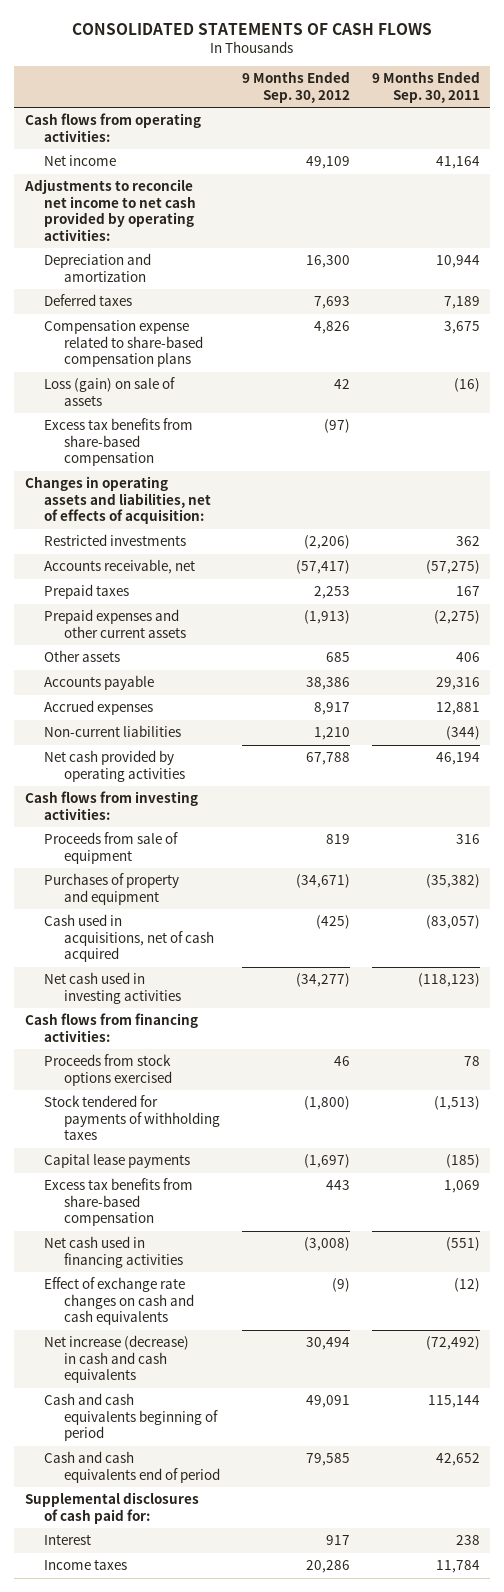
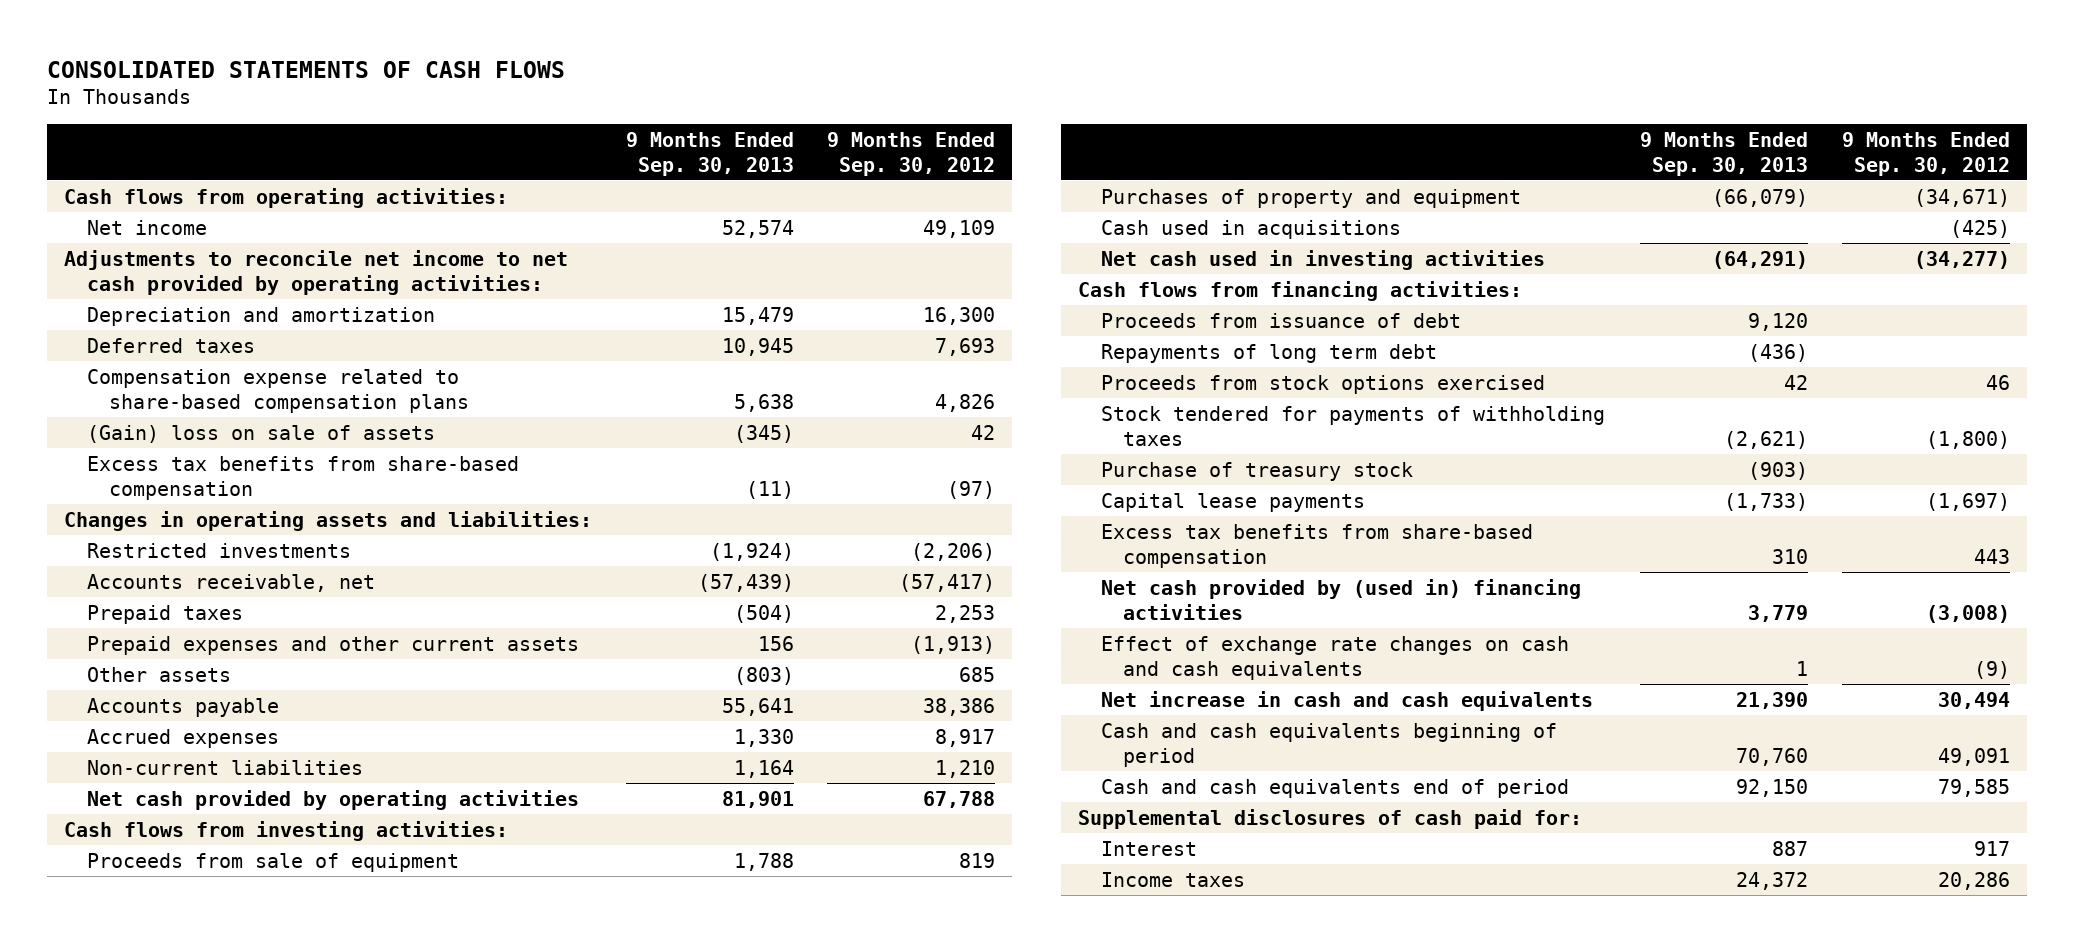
- | 9 Months Ended Sep. 30, 2012 | 9 Months Ended Sep. 30, 2011
+ | 9 Months Ended Sep. 30, 2013 | 9 Months Ended Sep. 30, 2012
- Loss (gain) on sale of assets | 42 | (16)
+ (Gain) loss on sale of assets | (345) | 42
- Changes in operating assets and liabilities, net of effects of acquisition:
+ Changes in operating assets and liabilities:
- Cash used in acquisitions, net of cash acquired | (425) | (83,057)
+ Cash used in acquisitions | | (425)
+ Proceeds from issuance of debt | 9,120 |
+ Repayments of long term debt | (436) |
+ Purchase of treasury stock | (903) |
- Net cash used in financing activities | (3,008) | (551)
+ Net cash provided by (used in) financing activities | 3,779 | (3,008)
- Net increase (decrease) in cash and cash equivalents | 30,494 | (72,492)
+ Net increase in cash and cash equivalents | 21,390 | 30,494

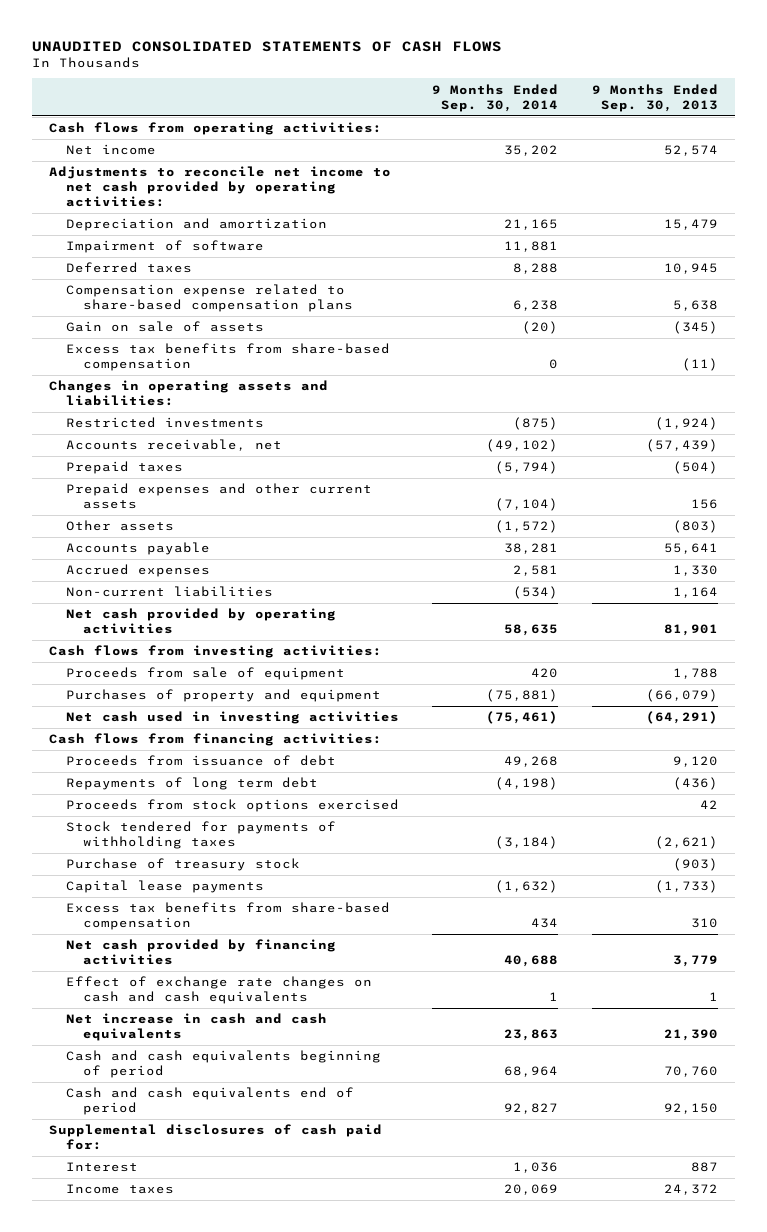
- CONSOLIDATED STATEMENTS OF CASH FLOWS
+ UNAUDITED CONSOLIDATED STATEMENTS OF CASH FLOWS
- | 9 Months Ended Sep. 30, 2013 | 9 Months Ended Sep. 30, 2012
+ | 9 Months Ended Sep. 30, 2014 | 9 Months Ended Sep. 30, 2013
+ Impairment of software | 11,881 |
- (Gain) loss on sale of assets | (345) | 42
+ Gain on sale of assets | (20) | (345)
- Cash used in acquisitions | | (425)
- Net cash provided by (used in) financing activities | 3,779 | (3,008)
+ Net cash provided by financing activities | 40,688 | 3,779

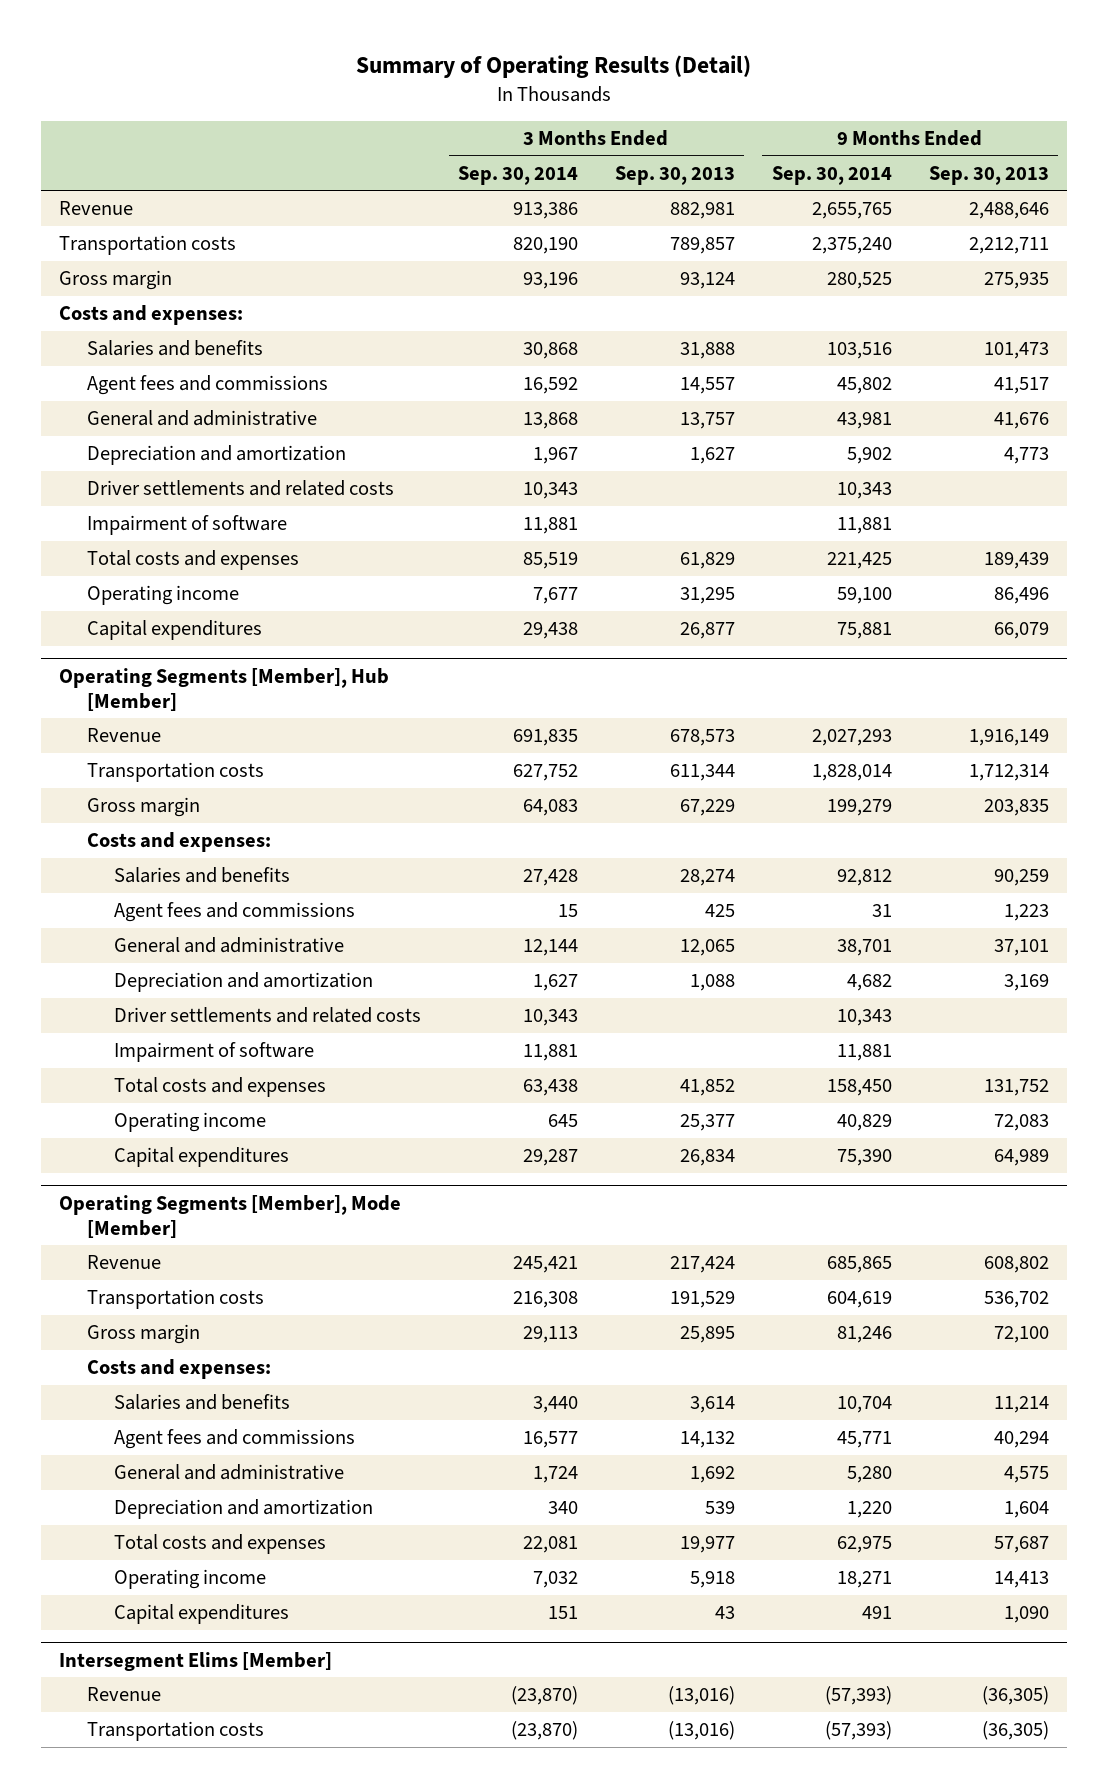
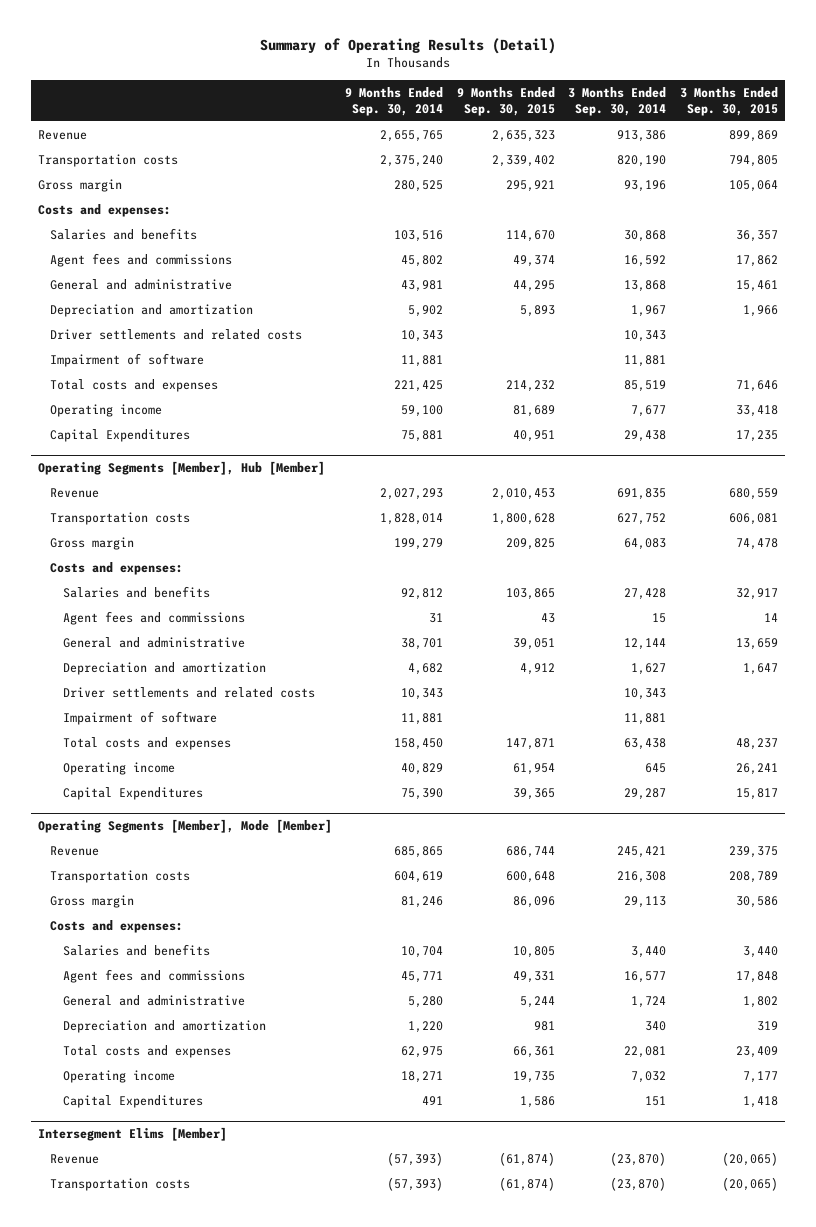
- | 3 Months Ended Sep. 30, 2014 | 3 Months Ended Sep. 30, 2013 | 9 Months Ended Sep. 30, 2014 | 9 Months Ended Sep. 30, 2013
+ | 9 Months Ended Sep. 30, 2014 | 9 Months Ended Sep. 30, 2015 | 3 Months Ended Sep. 30, 2014 | 3 Months Ended Sep. 30, 2015
- Capital expenditures | 29,438 | 26,877 | 75,881 | 66,079
+ Capital Expenditures | 75,881 | 40,951 | 29,438 | 17,235
@ Operating Segments [Member], Hub [Member]
- Capital expenditures | 29,287 | 26,834 | 75,390 | 64,989
+ Capital Expenditures | 75,390 | 39,365 | 29,287 | 15,817
@ Operating Segments [Member], Mode [Member]
- Capital expenditures | 151 | 43 | 491 | 1,090
+ Capital Expenditures | 491 | 1,586 | 151 | 1,418

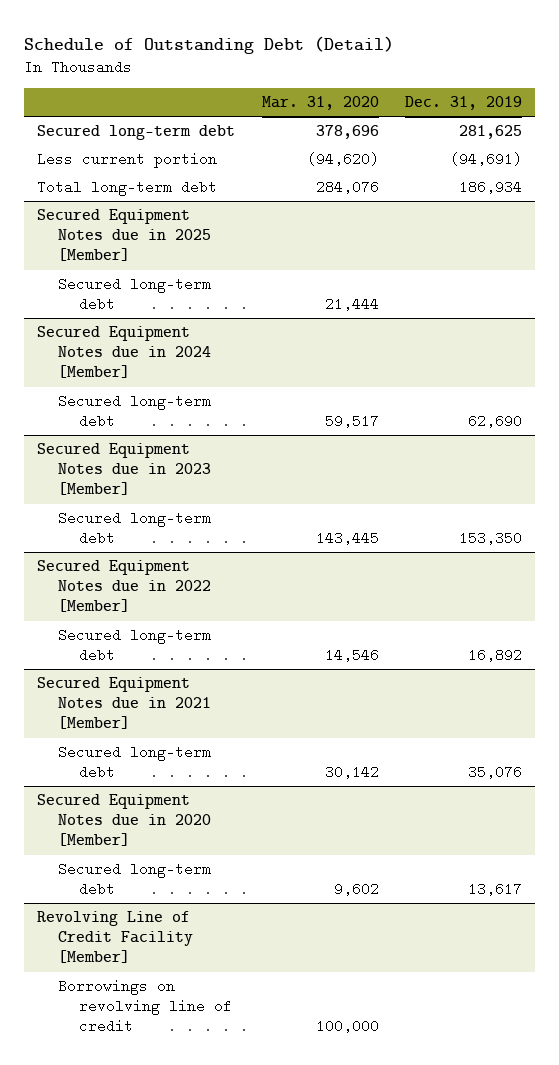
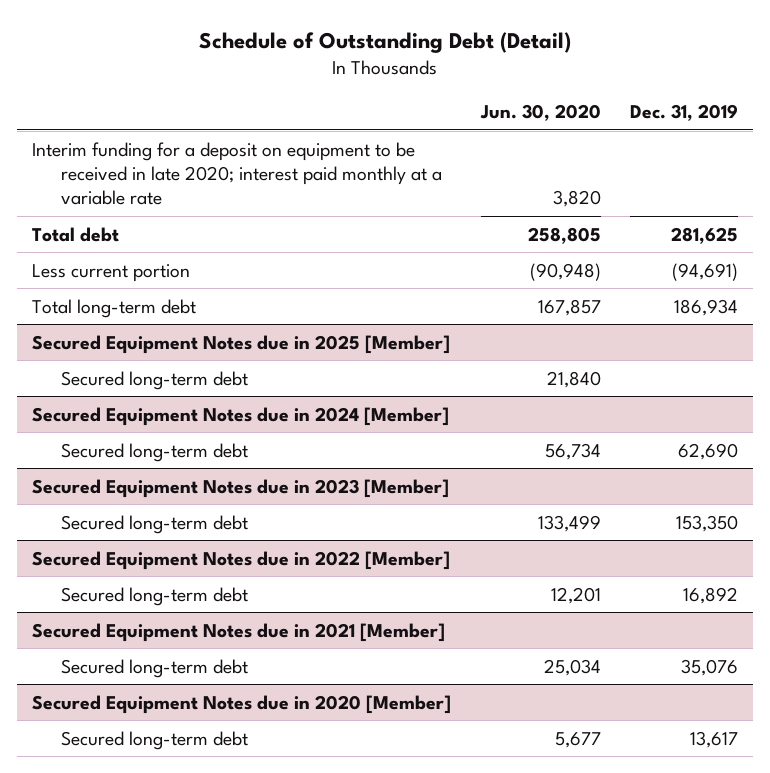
- | Mar. 31, 2020 | Dec. 31, 2019
+ | Jun. 30, 2020 | Dec. 31, 2019
- Secured long-term debt | 378,696 | 281,625
+ Interim funding for a deposit on equipment to be received in late 2020; interest paid monthly at a variable rate | 3,820 |
+ Total debt | 258,805 | 281,625
- Revolving Line of Credit Facility [Member]
- Borrowings on revolving line of credit | 100,000 |

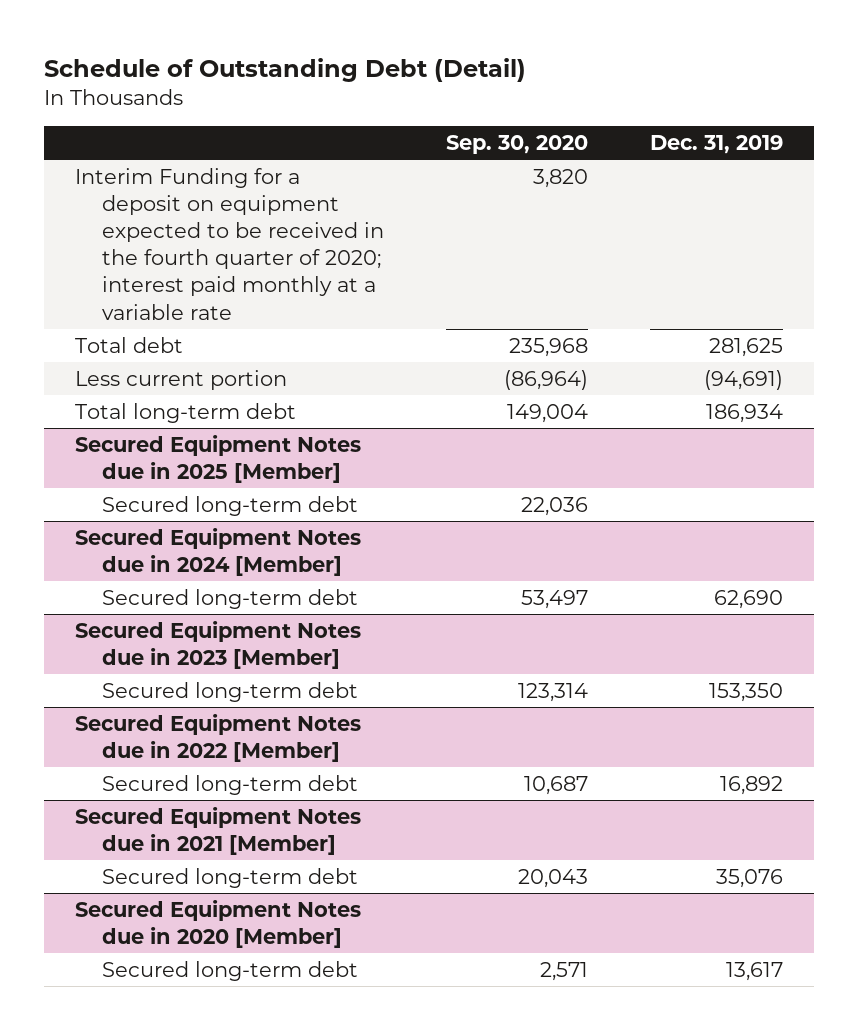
- | Jun. 30, 2020 | Dec. 31, 2019
+ | Sep. 30, 2020 | Dec. 31, 2019
- Interim funding for a deposit on equipment to be received in late 2020; interest paid monthly at a variable rate | 3,820 |
+ Interim Funding for a deposit on equipment expected to be received in the fourth quarter of 2020; interest paid monthly at a variable rate | 3,820 |

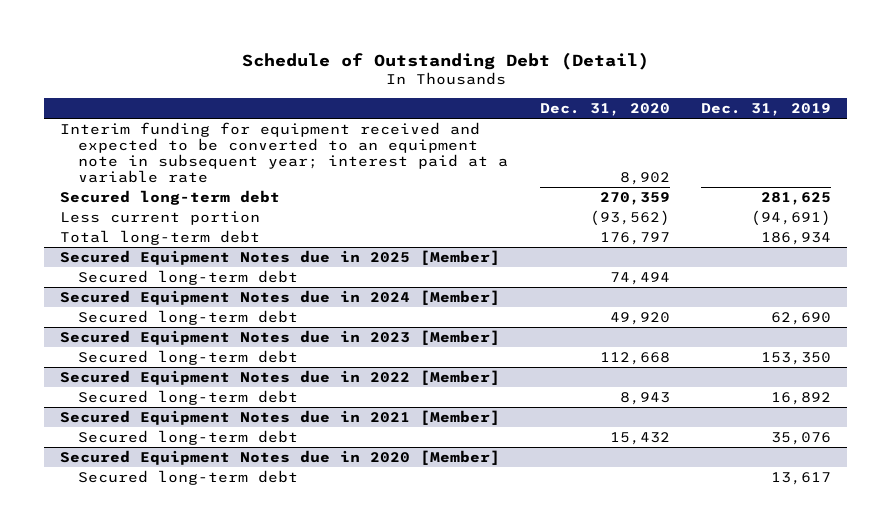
- | Sep. 30, 2020 | Dec. 31, 2019
+ | Dec. 31, 2020 | Dec. 31, 2019
- Interim Funding for a deposit on equipment expected to be received in the fourth quarter of 2020; interest paid monthly at a variable rate | 3,820 |
- Total debt | 235,968 | 281,625
+ Interim funding for equipment received and expected to be converted to an equipment note in subsequent year; interest paid at a variable rate | 8,902 |
+ Secured long-term debt | 270,359 | 281,625

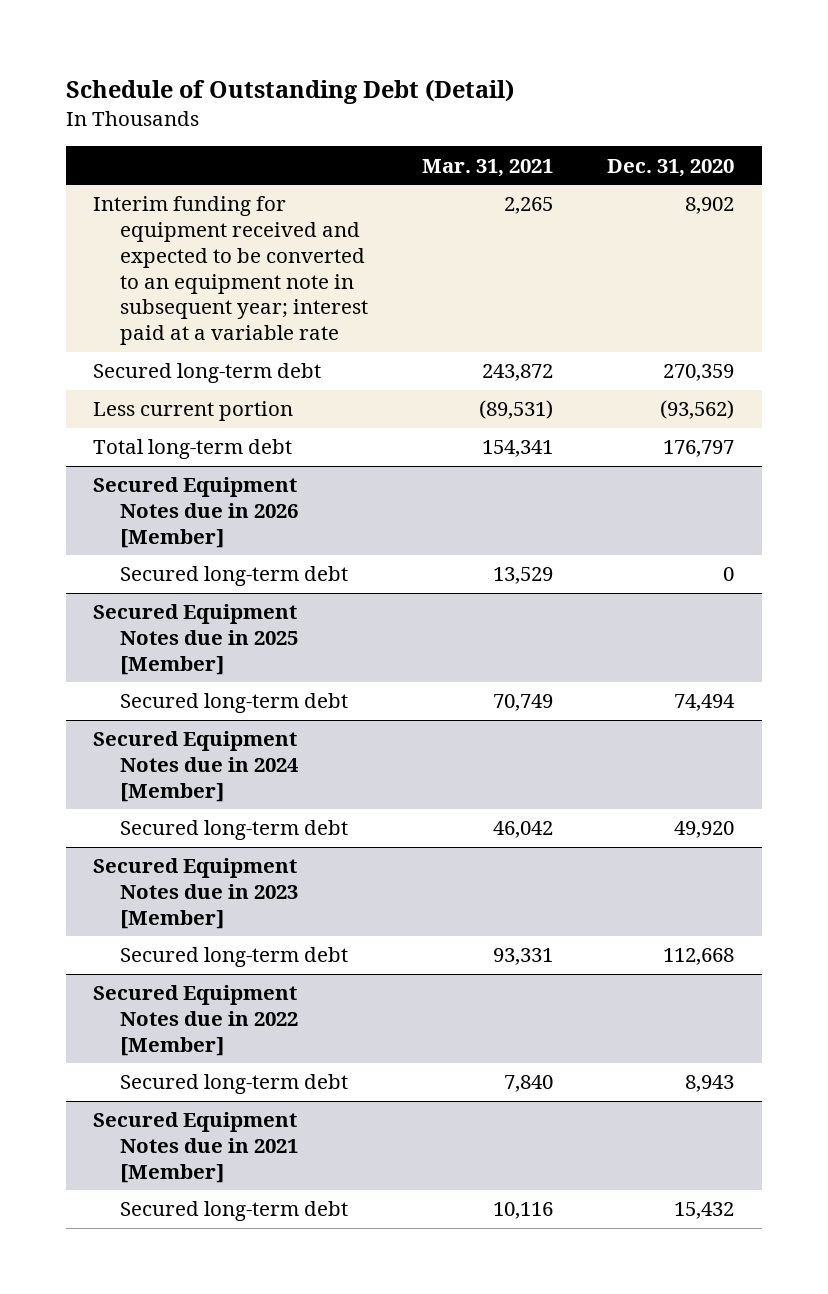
- | Dec. 31, 2020 | Dec. 31, 2019
+ | Mar. 31, 2021 | Dec. 31, 2020
+ Secured Equipment Notes due in 2026 [Member]
+ Secured long-term debt | 13,529 | 0
- Secured Equipment Notes due in 2020 [Member]
- Secured long-term debt | | 13,617

